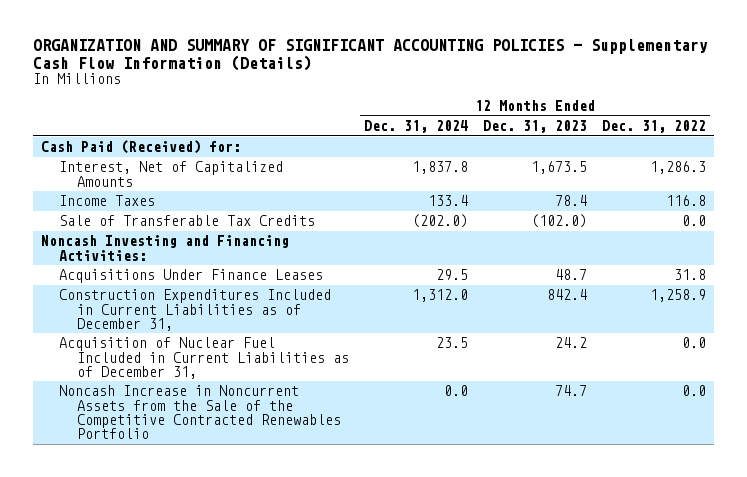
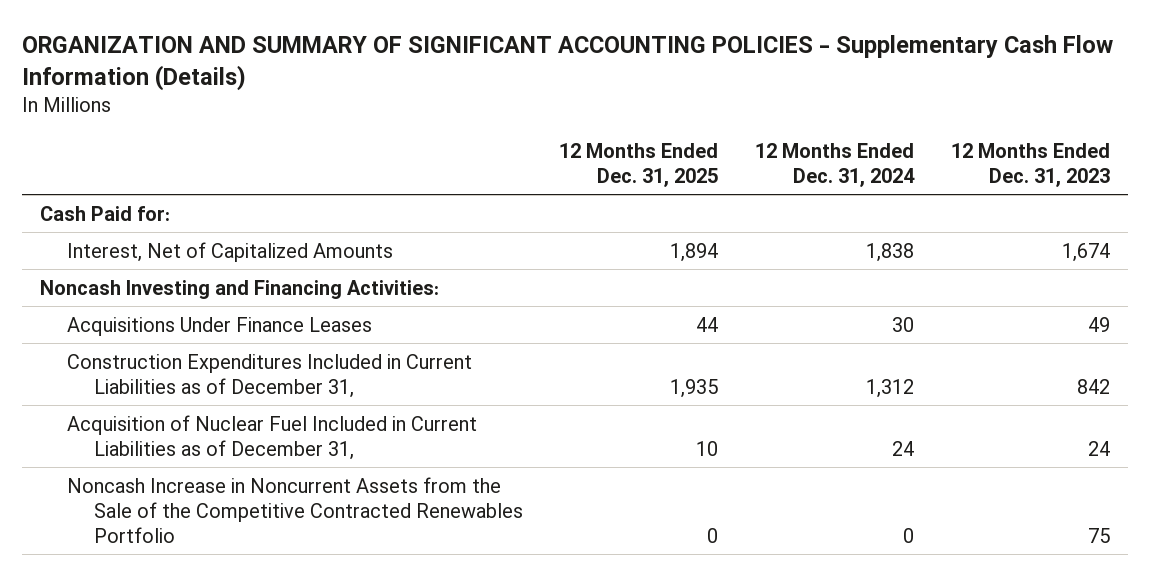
- | 12 Months Ended Dec. 31, 2024 | 12 Months Ended Dec. 31, 2023 | 12 Months Ended Dec. 31, 2022
+ | 12 Months Ended Dec. 31, 2025 | 12 Months Ended Dec. 31, 2024 | 12 Months Ended Dec. 31, 2023
- Cash Paid (Received) for:
- Interest, Net of Capitalized Amounts | 1,837.8 | 1,673.5 | 1,286.3
- Income Taxes | 133.4 | 78.4 | 116.8
- Sale of Transferable Tax Credits | (202.0) | (102.0) | 0.0
+ Cash Paid for:
+ Interest, Net of Capitalized Amounts | 1,894 | 1,838 | 1,674
- Acquisitions Under Finance Leases | 29.5 | 48.7 | 31.8
- Construction Expenditures Included in Current Liabilities as of December 31, | 1,312.0 | 842.4 | 1,258.9
- Acquisition of Nuclear Fuel Included in Current Liabilities as of December 31, | 23.5 | 24.2 | 0.0
- Noncash Increase in Noncurrent Assets from the Sale of the Competitive Contracted Renewables Portfolio | 0.0 | 74.7 | 0.0
+ Acquisitions Under Finance Leases | 44 | 30 | 49
+ Construction Expenditures Included in Current Liabilities as of December 31, | 1,935 | 1,312 | 842
+ Acquisition of Nuclear Fuel Included in Current Liabilities as of December 31, | 10 | 24 | 24
+ Noncash Increase in Noncurrent Assets from the Sale of the Competitive Contracted Renewables Portfolio | 0 | 0 | 75

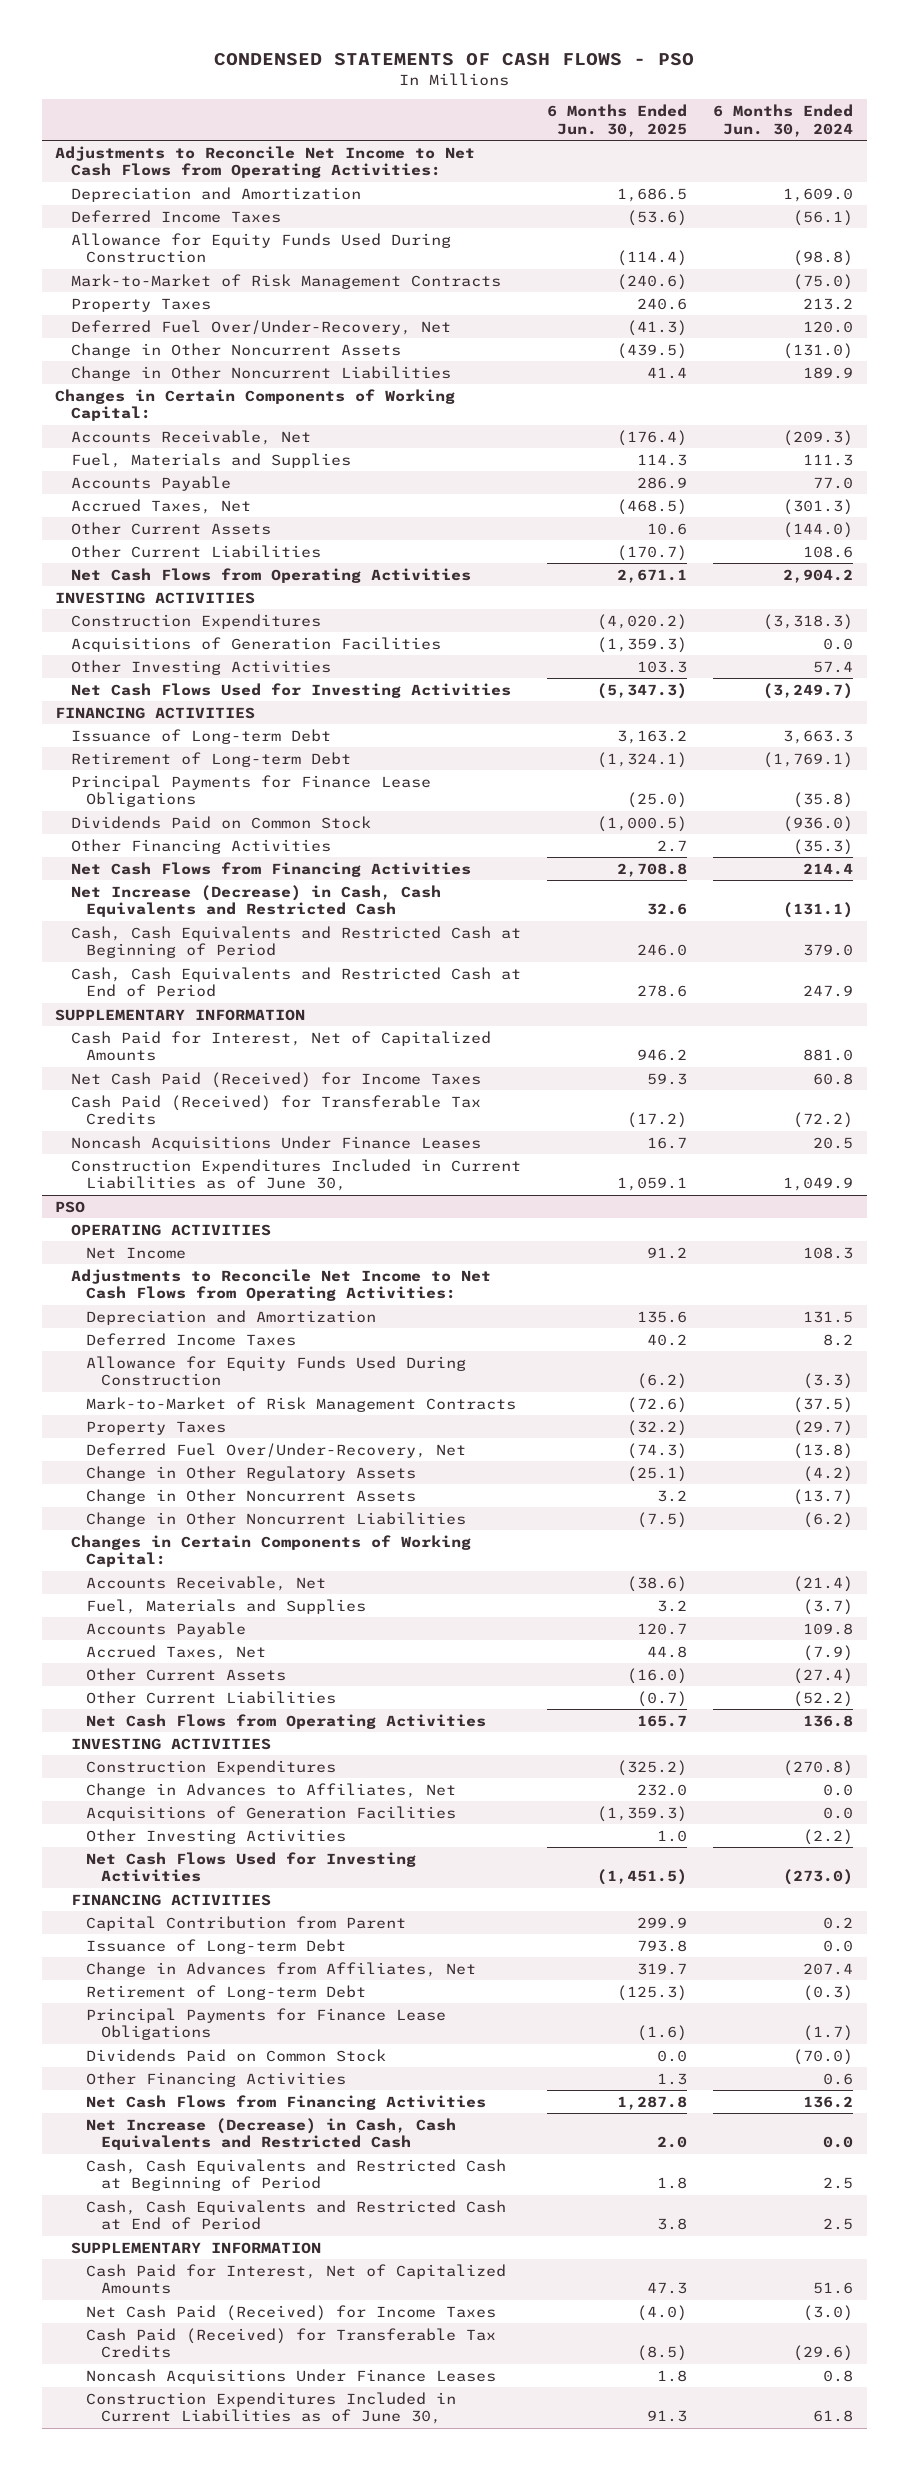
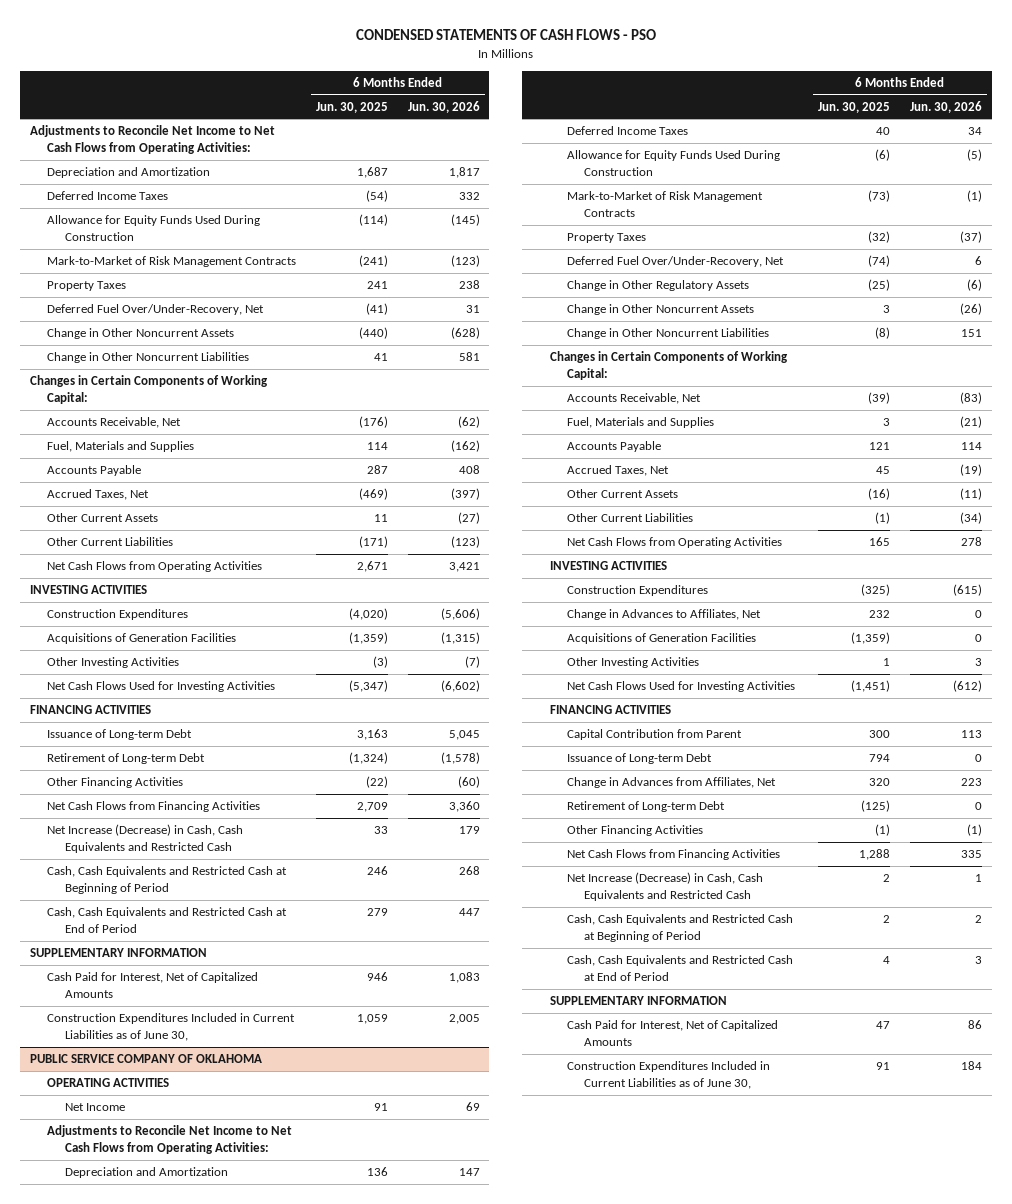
- | 6 Months Ended Jun. 30, 2025 | 6 Months Ended Jun. 30, 2024
+ | 6 Months Ended Jun. 30, 2025 | 6 Months Ended Jun. 30, 2026
- Depreciation and Amortization | 1,686.5 | 1,609.0
- Deferred Income Taxes | (53.6) | (56.1)
- Allowance for Equity Funds Used During Construction | (114.4) | (98.8)
- Mark-to-Market of Risk Management Contracts | (240.6) | (75.0)
- Property Taxes | 240.6 | 213.2
- Deferred Fuel Over/Under-Recovery, Net | (41.3) | 120.0
- Change in Other Noncurrent Assets | (439.5) | (131.0)
- Change in Other Noncurrent Liabilities | 41.4 | 189.9
+ Depreciation and Amortization | 1,687 | 1,817
+ Deferred Income Taxes | (54) | 332
+ Allowance for Equity Funds Used During Construction | (114) | (145)
+ Mark-to-Market of Risk Management Contracts | (241) | (123)
+ Property Taxes | 241 | 238
+ Deferred Fuel Over/Under-Recovery, Net | (41) | 31
+ Change in Other Noncurrent Assets | (440) | (628)
+ Change in Other Noncurrent Liabilities | 41 | 581
- Accounts Receivable, Net | (176.4) | (209.3)
- Fuel, Materials and Supplies | 114.3 | 111.3
- Accounts Payable | 286.9 | 77.0
- Accrued Taxes, Net | (468.5) | (301.3)
- Other Current Assets | 10.6 | (144.0)
- Other Current Liabilities | (170.7) | 108.6
- Net Cash Flows from Operating Activities | 2,671.1 | 2,904.2
+ Accounts Receivable, Net | (176) | (62)
+ Fuel, Materials and Supplies | 114 | (162)
+ Accounts Payable | 287 | 408
+ Accrued Taxes, Net | (469) | (397)
+ Other Current Assets | 11 | (27)
+ Other Current Liabilities | (171) | (123)
+ Net Cash Flows from Operating Activities | 2,671 | 3,421
- Construction Expenditures | (4,020.2) | (3,318.3)
- Acquisitions of Generation Facilities | (1,359.3) | 0.0
- Other Investing Activities | 103.3 | 57.4
- Net Cash Flows Used for Investing Activities | (5,347.3) | (3,249.7)
+ Construction Expenditures | (4,020) | (5,606)
+ Acquisitions of Generation Facilities | (1,359) | (1,315)
+ Other Investing Activities | (3) | (7)
+ Net Cash Flows Used for Investing Activities | (5,347) | (6,602)
- Issuance of Long-term Debt | 3,163.2 | 3,663.3
- Retirement of Long-term Debt | (1,324.1) | (1,769.1)
- Principal Payments for Finance Lease Obligations | (25.0) | (35.8)
- Dividends Paid on Common Stock | (1,000.5) | (936.0)
- Other Financing Activities | 2.7 | (35.3)
- Net Cash Flows from Financing Activities | 2,708.8 | 214.4
- Net Increase (Decrease) in Cash, Cash Equivalents and Restricted Cash | 32.6 | (131.1)
- Cash, Cash Equivalents and Restricted Cash at Beginning of Period | 246.0 | 379.0
- Cash, Cash Equivalents and Restricted Cash at End of Period | 278.6 | 247.9
+ Issuance of Long-term Debt | 3,163 | 5,045
+ Retirement of Long-term Debt | (1,324) | (1,578)
+ Other Financing Activities | (22) | (60)
+ Net Cash Flows from Financing Activities | 2,709 | 3,360
+ Net Increase (Decrease) in Cash, Cash Equivalents and Restricted Cash | 33 | 179
+ Cash, Cash Equivalents and Restricted Cash at Beginning of Period | 246 | 268
+ Cash, Cash Equivalents and Restricted Cash at End of Period | 279 | 447
- Cash Paid for Interest, Net of Capitalized Amounts | 946.2 | 881.0
- Net Cash Paid (Received) for Income Taxes | 59.3 | 60.8
- Cash Paid (Received) for Transferable Tax Credits | (17.2) | (72.2)
- Noncash Acquisitions Under Finance Leases | 16.7 | 20.5
- Construction Expenditures Included in Current Liabilities as of June 30, | 1,059.1 | 1,049.9
- PSO
+ Cash Paid for Interest, Net of Capitalized Amounts | 946 | 1,083
+ Construction Expenditures Included in Current Liabilities as of June 30, | 1,059 | 2,005
+ PUBLIC SERVICE COMPANY OF OKLAHOMA
- Net Income | 91.2 | 108.3
+ Net Income | 91 | 69
- Depreciation and Amortization | 135.6 | 131.5
- Deferred Income Taxes | 40.2 | 8.2
- Allowance for Equity Funds Used During Construction | (6.2) | (3.3)
- Mark-to-Market of Risk Management Contracts | (72.6) | (37.5)
- Property Taxes | (32.2) | (29.7)
- Deferred Fuel Over/Under-Recovery, Net | (74.3) | (13.8)
- Change in Other Regulatory Assets | (25.1) | (4.2)
- Change in Other Noncurrent Assets | 3.2 | (13.7)
- Change in Other Noncurrent Liabilities | (7.5) | (6.2)
+ Depreciation and Amortization | 136 | 147
+ Deferred Income Taxes | 40 | 34
+ Allowance for Equity Funds Used During Construction | (6) | (5)
+ Mark-to-Market of Risk Management Contracts | (73) | (1)
+ Property Taxes | (32) | (37)
+ Deferred Fuel Over/Under-Recovery, Net | (74) | 6
+ Change in Other Regulatory Assets | (25) | (6)
+ Change in Other Noncurrent Assets | 3 | (26)
+ Change in Other Noncurrent Liabilities | (8) | 151
- Accounts Receivable, Net | (38.6) | (21.4)
- Fuel, Materials and Supplies | 3.2 | (3.7)
- Accounts Payable | 120.7 | 109.8
- Accrued Taxes, Net | 44.8 | (7.9)
- Other Current Assets | (16.0) | (27.4)
- Other Current Liabilities | (0.7) | (52.2)
- Net Cash Flows from Operating Activities | 165.7 | 136.8
+ Accounts Receivable, Net | (39) | (83)
+ Fuel, Materials and Supplies | 3 | (21)
+ Accounts Payable | 121 | 114
+ Accrued Taxes, Net | 45 | (19)
+ Other Current Assets | (16) | (11)
+ Other Current Liabilities | (1) | (34)
+ Net Cash Flows from Operating Activities | 165 | 278
- Construction Expenditures | (325.2) | (270.8)
- Change in Advances to Affiliates, Net | 232.0 | 0.0
- Acquisitions of Generation Facilities | (1,359.3) | 0.0
- Other Investing Activities | 1.0 | (2.2)
- Net Cash Flows Used for Investing Activities | (1,451.5) | (273.0)
+ Construction Expenditures | (325) | (615)
+ Change in Advances to Affiliates, Net | 232 | 0
+ Acquisitions of Generation Facilities | (1,359) | 0
+ Other Investing Activities | 1 | 3
+ Net Cash Flows Used for Investing Activities | (1,451) | (612)
- Capital Contribution from Parent | 299.9 | 0.2
- Issuance of Long-term Debt | 793.8 | 0.0
- Change in Advances from Affiliates, Net | 319.7 | 207.4
- Retirement of Long-term Debt | (125.3) | (0.3)
- Principal Payments for Finance Lease Obligations | (1.6) | (1.7)
- Dividends Paid on Common Stock | 0.0 | (70.0)
- Other Financing Activities | 1.3 | 0.6
- Net Cash Flows from Financing Activities | 1,287.8 | 136.2
- Net Increase (Decrease) in Cash, Cash Equivalents and Restricted Cash | 2.0 | 0.0
- Cash, Cash Equivalents and Restricted Cash at Beginning of Period | 1.8 | 2.5
- Cash, Cash Equivalents and Restricted Cash at End of Period | 3.8 | 2.5
+ Capital Contribution from Parent | 300 | 113
+ Issuance of Long-term Debt | 794 | 0
+ Change in Advances from Affiliates, Net | 320 | 223
+ Retirement of Long-term Debt | (125) | 0
+ Other Financing Activities | (1) | (1)
+ Net Cash Flows from Financing Activities | 1,288 | 335
+ Net Increase (Decrease) in Cash, Cash Equivalents and Restricted Cash | 2 | 1
+ Cash, Cash Equivalents and Restricted Cash at Beginning of Period | 2 | 2
+ Cash, Cash Equivalents and Restricted Cash at End of Period | 4 | 3
- Cash Paid for Interest, Net of Capitalized Amounts | 47.3 | 51.6
- Net Cash Paid (Received) for Income Taxes | (4.0) | (3.0)
- Cash Paid (Received) for Transferable Tax Credits | (8.5) | (29.6)
- Noncash Acquisitions Under Finance Leases | 1.8 | 0.8
- Construction Expenditures Included in Current Liabilities as of June 30, | 91.3 | 61.8
+ Cash Paid for Interest, Net of Capitalized Amounts | 47 | 86
+ Construction Expenditures Included in Current Liabilities as of June 30, | 91 | 184

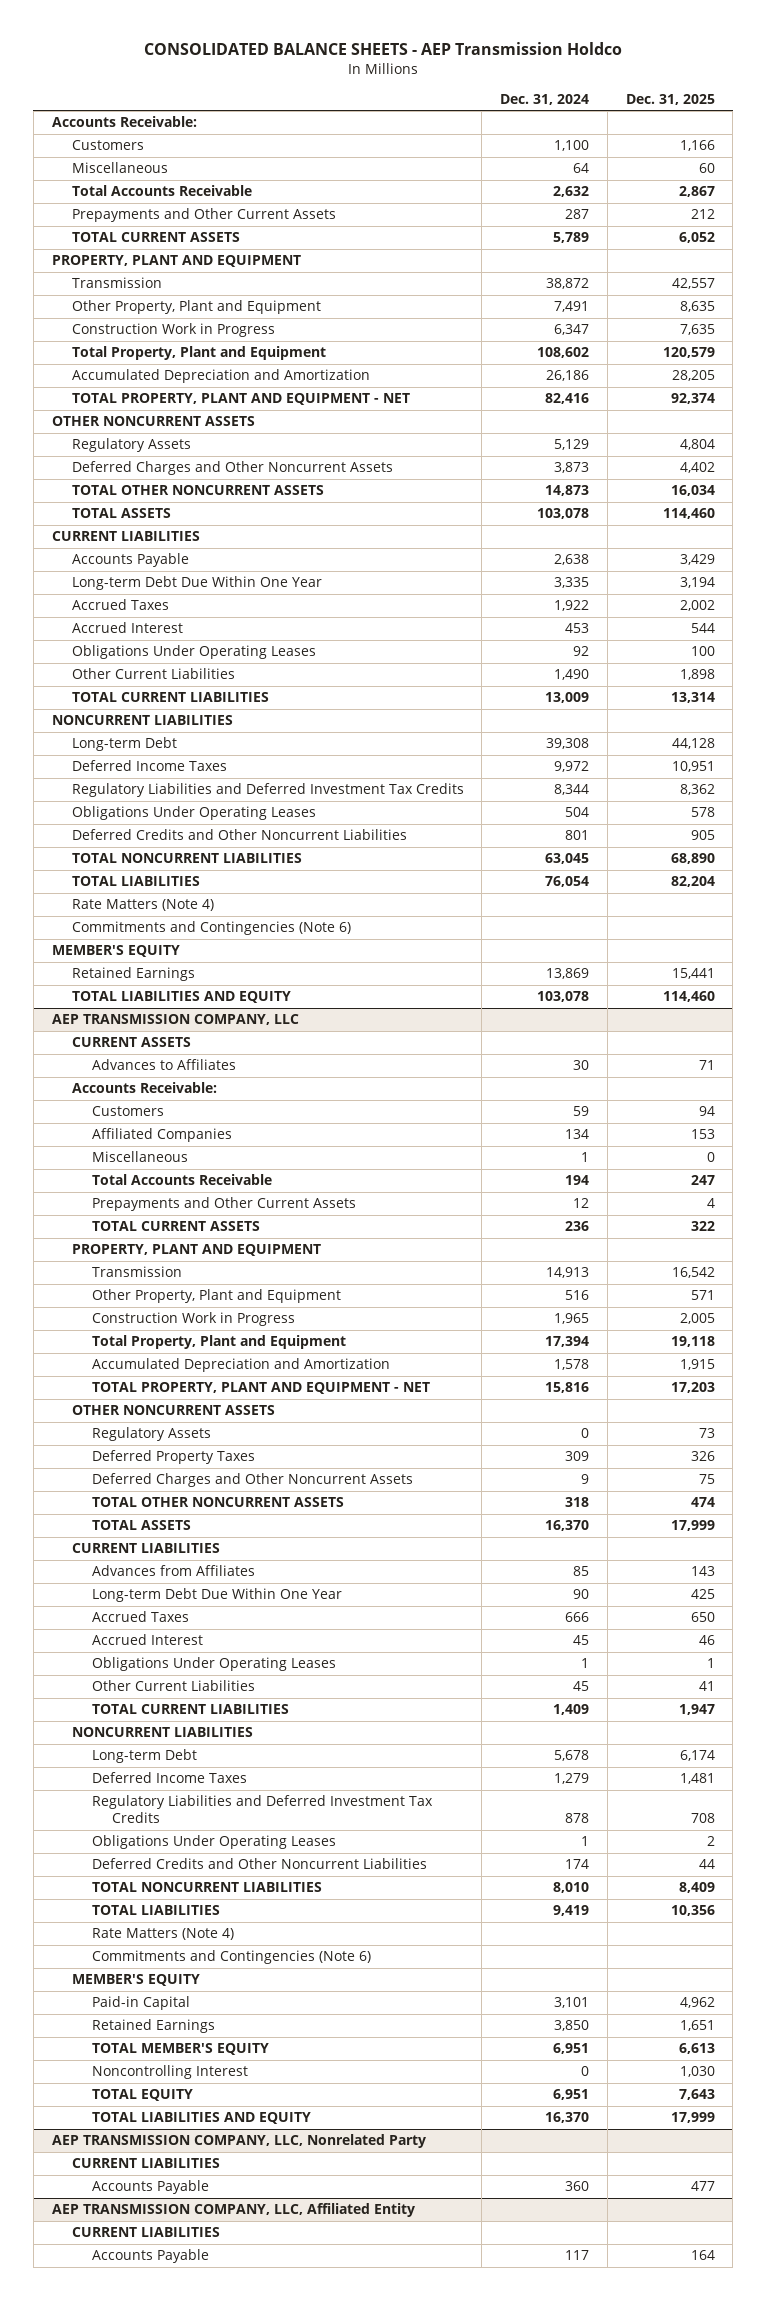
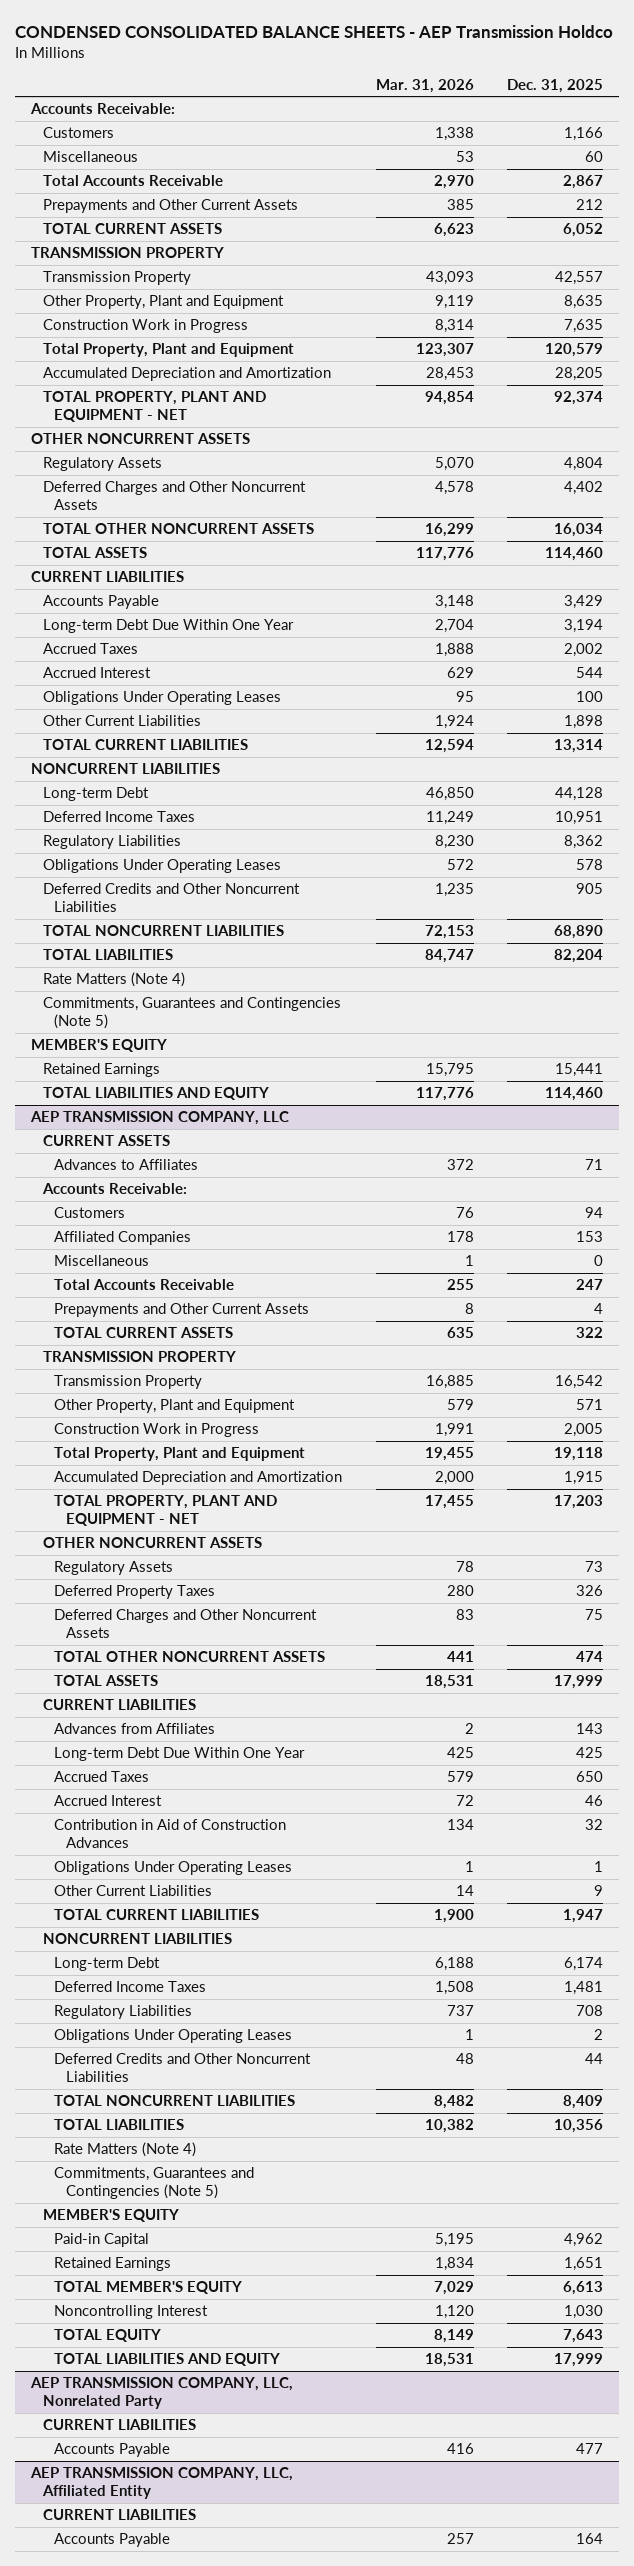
- CONSOLIDATED BALANCE SHEETS - AEP Transmission Holdco
+ CONDENSED CONSOLIDATED BALANCE SHEETS - AEP Transmission Holdco
- | Dec. 31, 2024 | Dec. 31, 2025
+ | Mar. 31, 2026 | Dec. 31, 2025
- PROPERTY, PLANT AND EQUIPMENT
- Transmission | 38,872 | 42,557
+ TRANSMISSION PROPERTY
+ Transmission Property | 43,093 | 42,557
- Regulatory Liabilities and Deferred Investment Tax Credits | 8,344 | 8,362
+ Regulatory Liabilities | 8,230 | 8,362
- Commitments and Contingencies (Note 6)
+ Commitments, Guarantees and Contingencies (Note 5)
@ AEP TRANSMISSION COMPANY, LLC
- PROPERTY, PLANT AND EQUIPMENT
- Transmission | 14,913 | 16,542
+ TRANSMISSION PROPERTY
+ Transmission Property | 16,885 | 16,542
+ Contribution in Aid of Construction Advances | 134 | 32
- Other Current Liabilities | 45 | 41
+ Other Current Liabilities | 14 | 9
- Regulatory Liabilities and Deferred Investment Tax Credits | 878 | 708
+ Regulatory Liabilities | 737 | 708
- Commitments and Contingencies (Note 6)
+ Commitments, Guarantees and Contingencies (Note 5)

